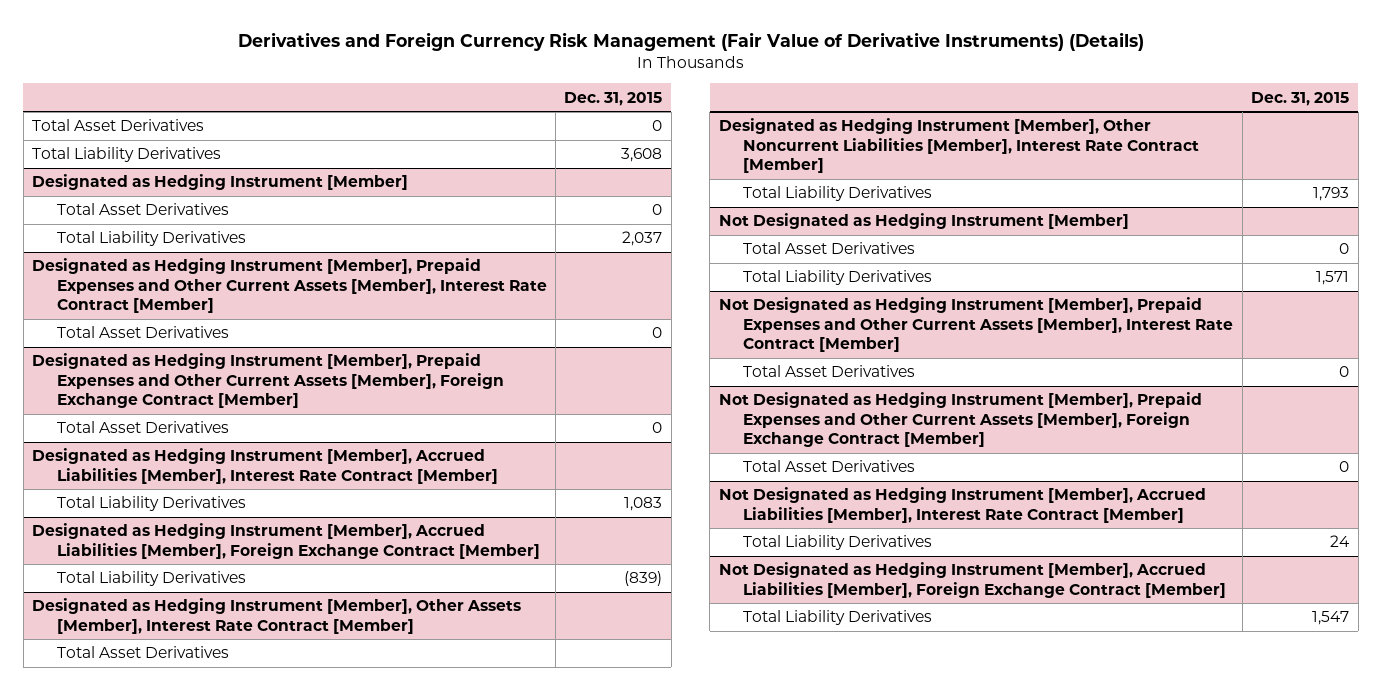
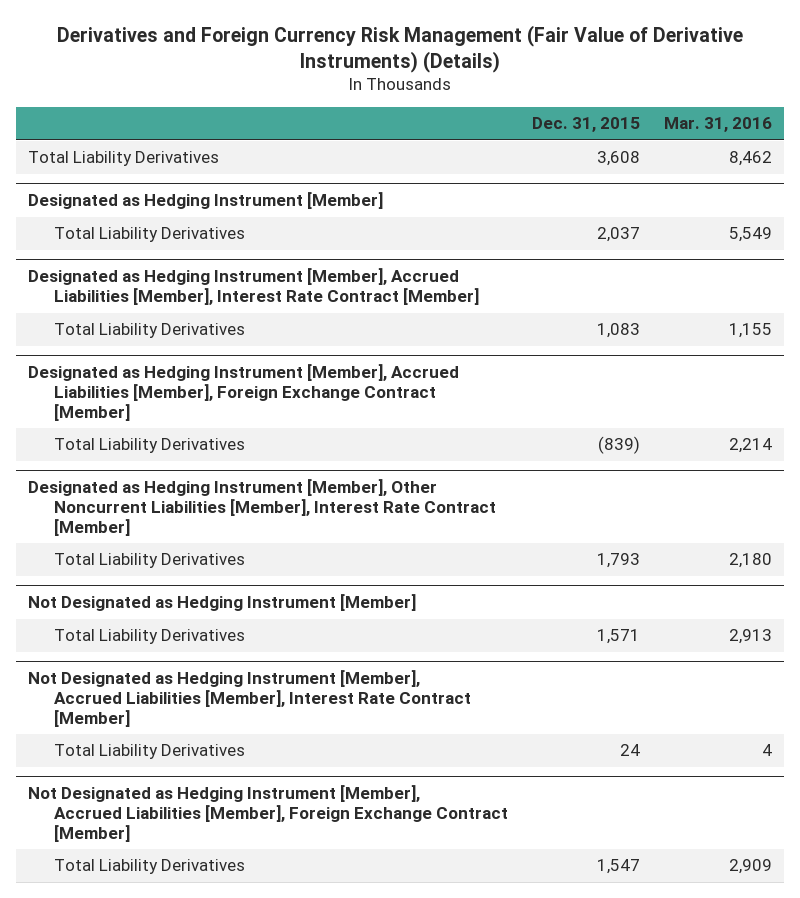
- | Dec. 31, 2015
+ | Dec. 31, 2015 | Mar. 31, 2016
- Total Asset Derivatives | 0
@ Designated as Hedging Instrument [Member]
- Total Asset Derivatives | 0
- Designated as Hedging Instrument [Member], Prepaid Expenses and Other Current Assets [Member], Interest Rate Contract [Member]
- Total Asset Derivatives | 0
- Designated as Hedging Instrument [Member], Prepaid Expenses and Other Current Assets [Member], Foreign Exchange Contract [Member]
- Total Asset Derivatives | 0
- Designated as Hedging Instrument [Member], Other Assets [Member], Interest Rate Contract [Member]
- Total Asset Derivatives
@ Not Designated as Hedging Instrument [Member]
- Total Asset Derivatives | 0
- Not Designated as Hedging Instrument [Member], Prepaid Expenses and Other Current Assets [Member], Interest Rate Contract [Member]
- Total Asset Derivatives | 0
- Not Designated as Hedging Instrument [Member], Prepaid Expenses and Other Current Assets [Member], Foreign Exchange Contract [Member]
- Total Asset Derivatives | 0

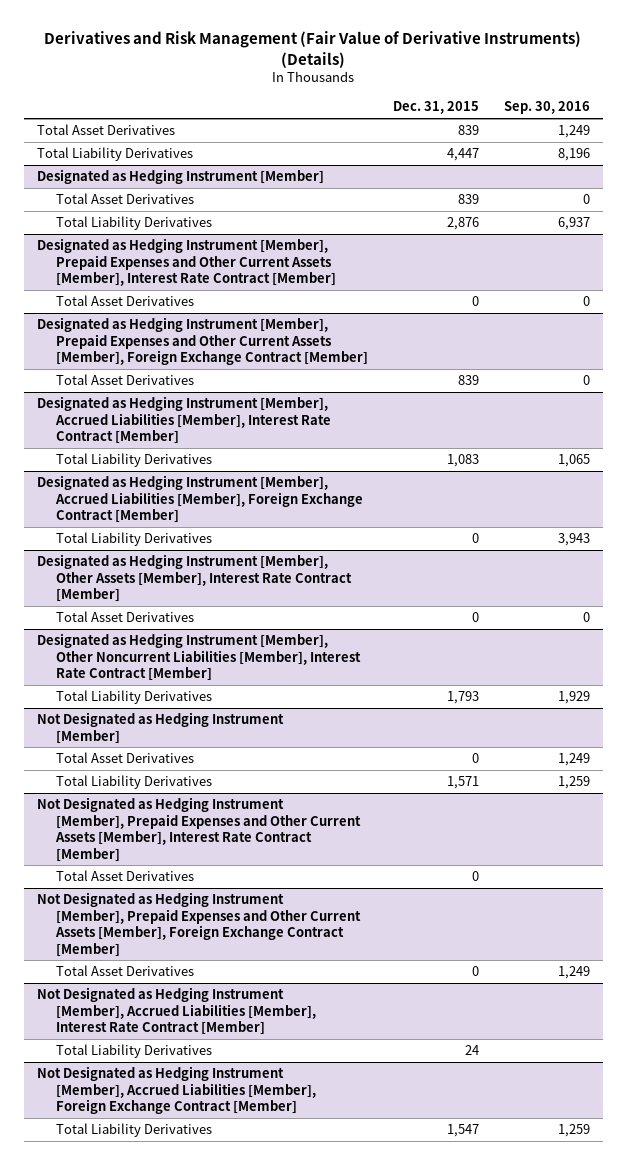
- Derivatives and Foreign Currency Risk Management (Fair Value of Derivative Instruments) (Details)
+ Derivatives and Risk Management (Fair Value of Derivative Instruments) (Details)
- | Dec. 31, 2015 | Mar. 31, 2016
+ | Dec. 31, 2015 | Sep. 30, 2016
- Total Liability Derivatives | 3,608 | 8,462
+ Total Asset Derivatives | 839 | 1,249
+ Total Liability Derivatives | 4,447 | 8,196
@ Designated as Hedging Instrument [Member]
- Total Liability Derivatives | 2,037 | 5,549
+ Total Asset Derivatives | 839 | 0
+ Total Liability Derivatives | 2,876 | 6,937
+ Designated as Hedging Instrument [Member], Prepaid Expenses and Other Current Assets [Member], Interest Rate Contract [Member]
+ Total Asset Derivatives | 0 | 0
+ Designated as Hedging Instrument [Member], Prepaid Expenses and Other Current Assets [Member], Foreign Exchange Contract [Member]
+ Total Asset Derivatives | 839 | 0
@ Designated as Hedging Instrument [Member], Accrued Liabilities [Member], Foreign Exchange Contract [Member]
- Total Liability Derivatives | (839) | 2,214
+ Total Liability Derivatives | 0 | 3,943
+ Designated as Hedging Instrument [Member], Other Assets [Member], Interest Rate Contract [Member]
+ Total Asset Derivatives | 0 | 0
@ Not Designated as Hedging Instrument [Member]
+ Total Asset Derivatives | 0 | 1,249
+ Not Designated as Hedging Instrument [Member], Prepaid Expenses and Other Current Assets [Member], Interest Rate Contract [Member]
+ Total Asset Derivatives | 0 |
+ Not Designated as Hedging Instrument [Member], Prepaid Expenses and Other Current Assets [Member], Foreign Exchange Contract [Member]
+ Total Asset Derivatives | 0 | 1,249

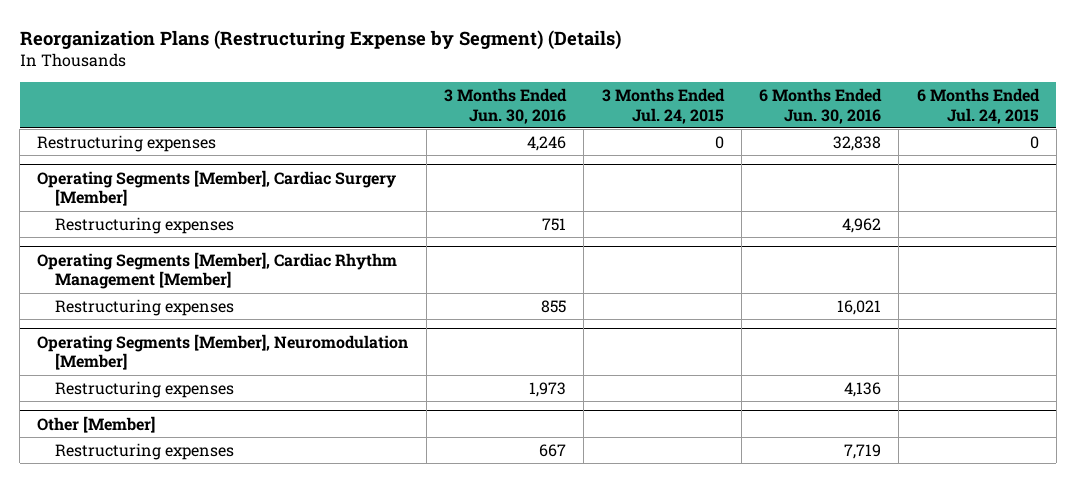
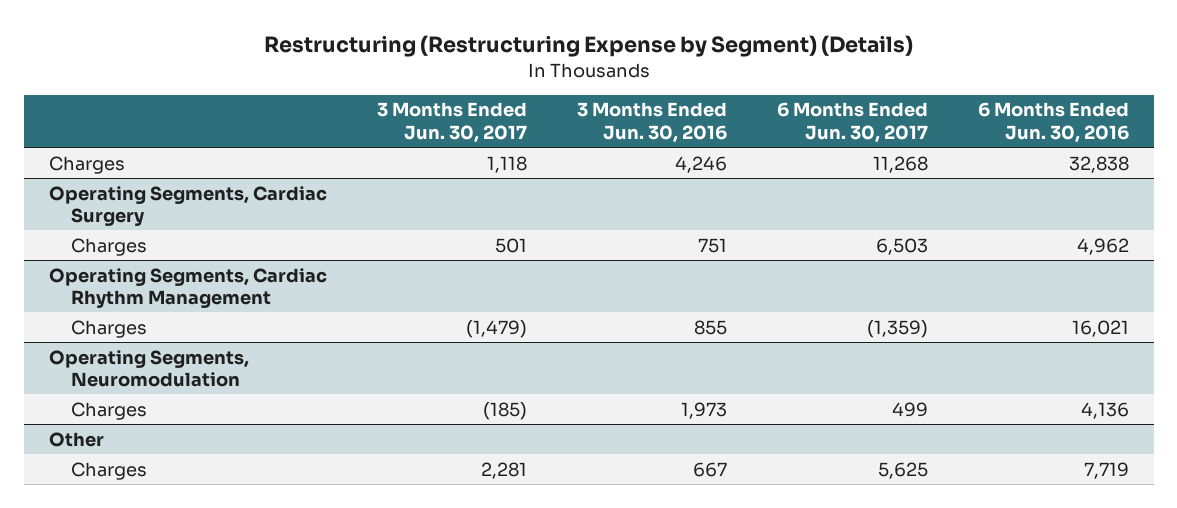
- Reorganization Plans (Restructuring Expense by Segment) (Details)
+ Restructuring (Restructuring Expense by Segment) (Details)
- | 3 Months Ended Jun. 30, 2016 | 3 Months Ended Jul. 24, 2015 | 6 Months Ended Jun. 30, 2016 | 6 Months Ended Jul. 24, 2015
+ | 3 Months Ended Jun. 30, 2017 | 3 Months Ended Jun. 30, 2016 | 6 Months Ended Jun. 30, 2017 | 6 Months Ended Jun. 30, 2016
- Restructuring expenses | 4,246 | 0 | 32,838 | 0
- Operating Segments [Member], Cardiac Surgery [Member]
- Restructuring expenses | 751 | | 4,962 |
- Operating Segments [Member], Cardiac Rhythm Management [Member]
- Restructuring expenses | 855 | | 16,021 |
- Operating Segments [Member], Neuromodulation [Member]
- Restructuring expenses | 1,973 | | 4,136 |
- Other [Member]
- Restructuring expenses | 667 | | 7,719 |
+ Charges | 1,118 | 4,246 | 11,268 | 32,838
+ Operating Segments, Cardiac Surgery
+ Charges | 501 | 751 | 6,503 | 4,962
+ Operating Segments, Cardiac Rhythm Management
+ Charges | (1,479) | 855 | (1,359) | 16,021
+ Operating Segments, Neuromodulation
+ Charges | (185) | 1,973 | 499 | 4,136
+ Other
+ Charges | 2,281 | 667 | 5,625 | 7,719

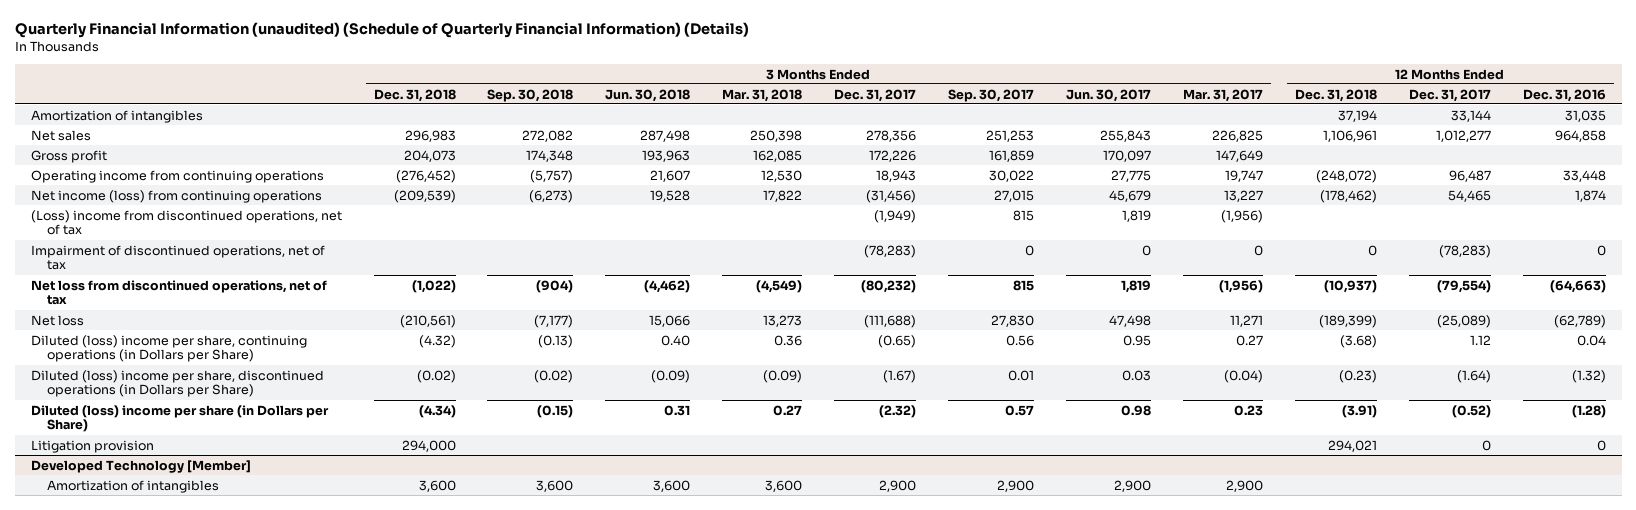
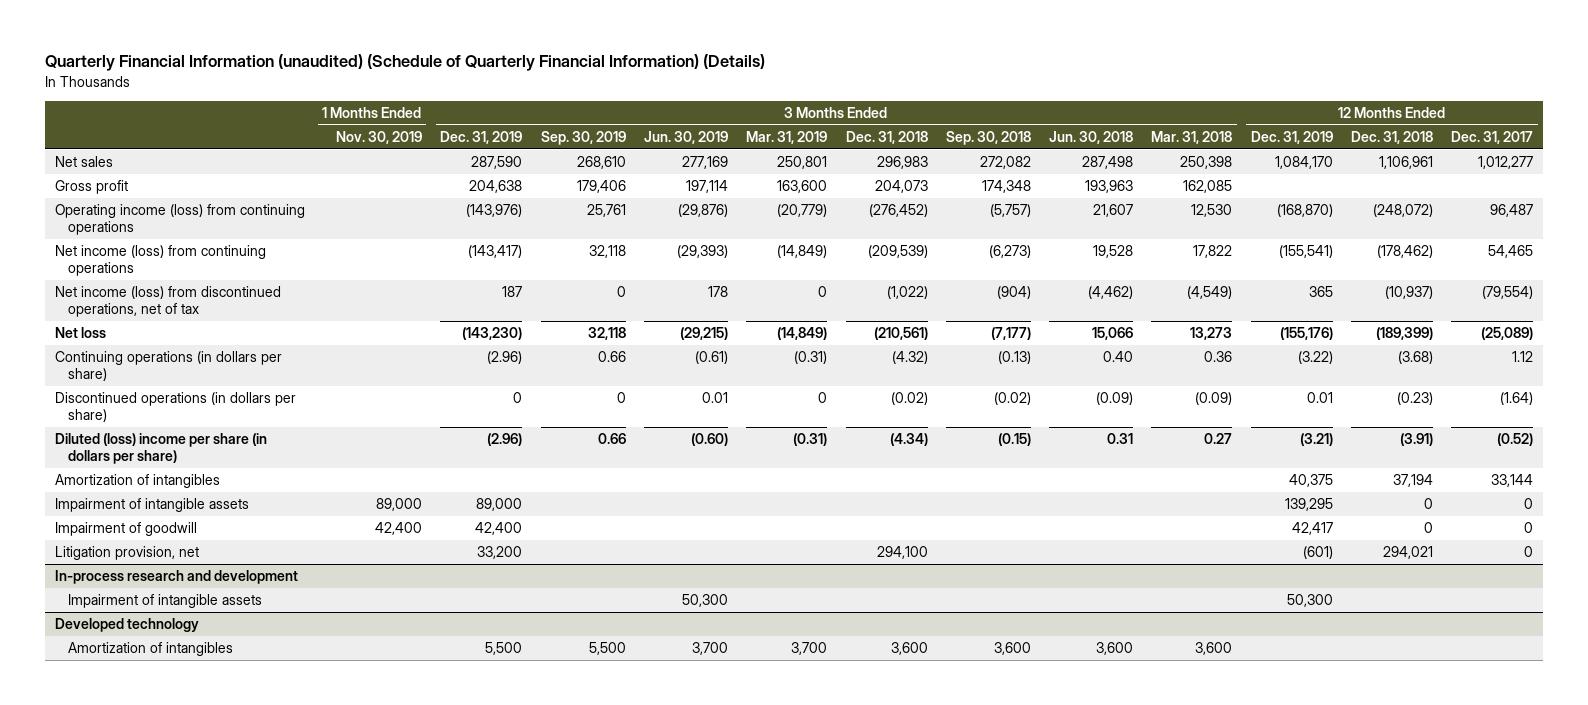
- | 3 Months Ended Dec. 31, 2018 | 3 Months Ended Sep. 30, 2018 | 3 Months Ended Jun. 30, 2018 | 3 Months Ended Mar. 31, 2018 | 3 Months Ended Dec. 31, 2017 | 3 Months Ended Sep. 30, 2017 | 3 Months Ended Jun. 30, 2017 | 3 Months Ended Mar. 31, 2017 | 12 Months Ended Dec. 31, 2018 | 12 Months Ended Dec. 31, 2017 | 12 Months Ended Dec. 31, 2016
+ | 1 Months Ended Nov. 30, 2019 | 3 Months Ended Dec. 31, 2019 | 3 Months Ended Sep. 30, 2019 | 3 Months Ended Jun. 30, 2019 | 3 Months Ended Mar. 31, 2019 | 3 Months Ended Dec. 31, 2018 | 3 Months Ended Sep. 30, 2018 | 3 Months Ended Jun. 30, 2018 | 3 Months Ended Mar. 31, 2018 | 12 Months Ended Dec. 31, 2019 | 12 Months Ended Dec. 31, 2018 | 12 Months Ended Dec. 31, 2017
- Operating income from continuing operations | (276,452) | (5,757) | 21,607 | 12,530 | 18,943 | 30,022 | 27,775 | 19,747 | (248,072) | 96,487 | 33,448
+ Operating income (loss) from continuing operations | | (143,976) | 25,761 | (29,876) | (20,779) | (276,452) | (5,757) | 21,607 | 12,530 | (168,870) | (248,072) | 96,487
- (Loss) income from discontinued operations, net of tax | | | | | (1,949) | 815 | 1,819 | (1,956) | | |
- Impairment of discontinued operations, net of tax | | | | | (78,283) | 0 | 0 | 0 | 0 | (78,283) | 0
- Net loss from discontinued operations, net of tax | (1,022) | (904) | (4,462) | (4,549) | (80,232) | 815 | 1,819 | (1,956) | (10,937) | (79,554) | (64,663)
+ Net income (loss) from discontinued operations, net of tax | | 187 | 0 | 178 | 0 | (1,022) | (904) | (4,462) | (4,549) | 365 | (10,937) | (79,554)
- Diluted (loss) income per share, continuing operations (in Dollars per Share) | (4.32) | (0.13) | 0.40 | 0.36 | (0.65) | 0.56 | 0.95 | 0.27 | (3.68) | 1.12 | 0.04
- Diluted (loss) income per share, discontinued operations (in Dollars per Share) | (0.02) | (0.02) | (0.09) | (0.09) | (1.67) | 0.01 | 0.03 | (0.04) | (0.23) | (1.64) | (1.32)
- Diluted (loss) income per share (in Dollars per Share) | (4.34) | (0.15) | 0.31 | 0.27 | (2.32) | 0.57 | 0.98 | 0.23 | (3.91) | (0.52) | (1.28)
- Litigation provision | 294,000 | | | | | | | | 294,021 | 0 | 0
- Developed Technology [Member]
+ Continuing operations (in dollars per share) | | (2.96) | 0.66 | (0.61) | (0.31) | (4.32) | (0.13) | 0.40 | 0.36 | (3.22) | (3.68) | 1.12
+ Discontinued operations (in dollars per share) | | 0 | 0 | 0.01 | 0 | (0.02) | (0.02) | (0.09) | (0.09) | 0.01 | (0.23) | (1.64)
+ Diluted (loss) income per share (in dollars per share) | | (2.96) | 0.66 | (0.60) | (0.31) | (4.34) | (0.15) | 0.31 | 0.27 | (3.21) | (3.91) | (0.52)
moved down: Amortization of intangibles | | | | | | | | | | 40,375 | 37,194 | 33,144
+ Impairment of intangible assets | 89,000 | 89,000 | | | | | | | | 139,295 | 0 | 0
+ Impairment of goodwill | 42,400 | 42,400 | | | | | | | | 42,417 | 0 | 0
+ Litigation provision, net | | 33,200 | | | | 294,100 | | | | (601) | 294,021 | 0
+ In-process research and development
+ Impairment of intangible assets | | | | 50,300 | | | | | | 50,300 | |
+ Developed technology

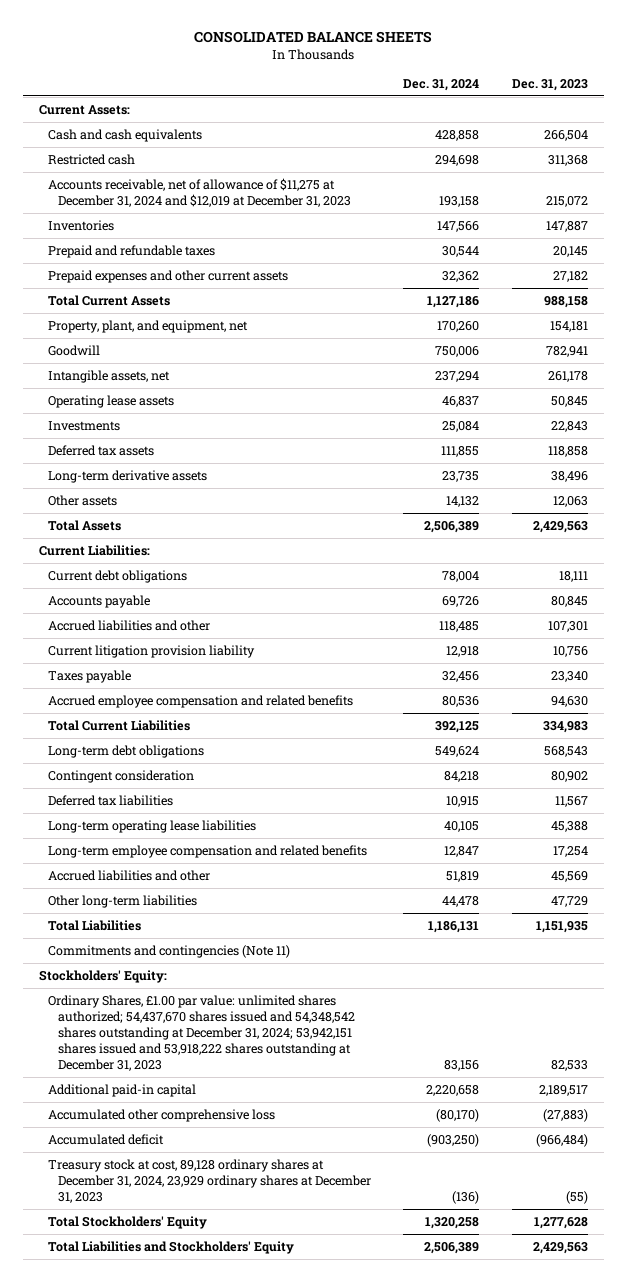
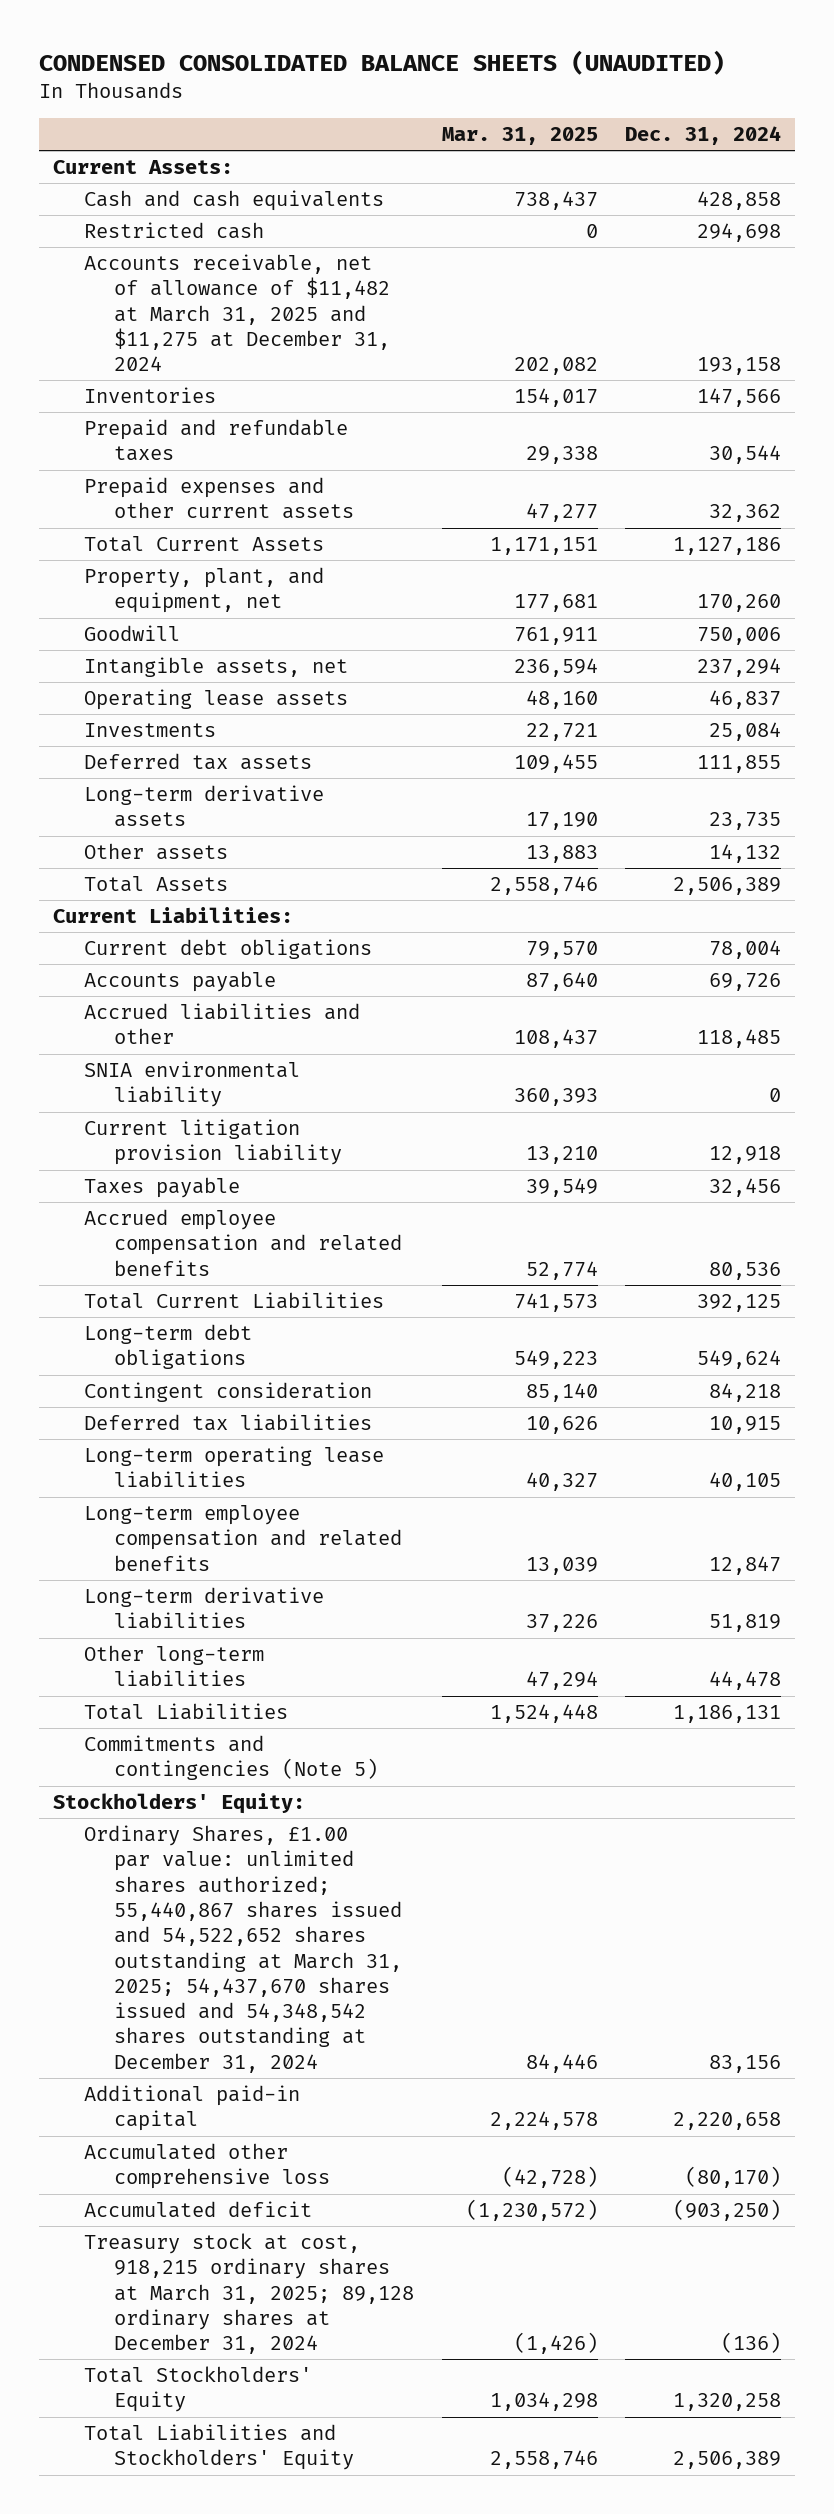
- CONSOLIDATED BALANCE SHEETS
+ CONDENSED CONSOLIDATED BALANCE SHEETS (UNAUDITED)
- | Dec. 31, 2024 | Dec. 31, 2023
+ | Mar. 31, 2025 | Dec. 31, 2024
- Accounts receivable, net of allowance of $11,275 at December 31, 2024 and $12,019 at December 31, 2023 | 193,158 | 215,072
+ Accounts receivable, net of allowance of $11,482 at March 31, 2025 and $11,275 at December 31, 2024 | 202,082 | 193,158
+ SNIA environmental liability | 360,393 | 0
- Accrued liabilities and other | 51,819 | 45,569
+ Long-term derivative liabilities | 37,226 | 51,819
- Commitments and contingencies (Note 11)
+ Commitments and contingencies (Note 5)
- Ordinary Shares, £1.00 par value: unlimited shares authorized; 54,437,670 shares issued and 54,348,542 shares outstanding at December 31, 2024; 53,942,151 shares issued and 53,918,222 shares outstanding at December 31, 2023 | 83,156 | 82,533
+ Ordinary Shares, £1.00 par value: unlimited shares authorized; 55,440,867 shares issued and 54,522,652 shares outstanding at March 31, 2025; 54,437,670 shares issued and 54,348,542 shares outstanding at December 31, 2024 | 84,446 | 83,156
- Treasury stock at cost, 89,128 ordinary shares at December 31, 2024, 23,929 ordinary shares at December 31, 2023 | (136) | (55)
+ Treasury stock at cost, 918,215 ordinary shares at March 31, 2025; 89,128 ordinary shares at December 31, 2024 | (1,426) | (136)

